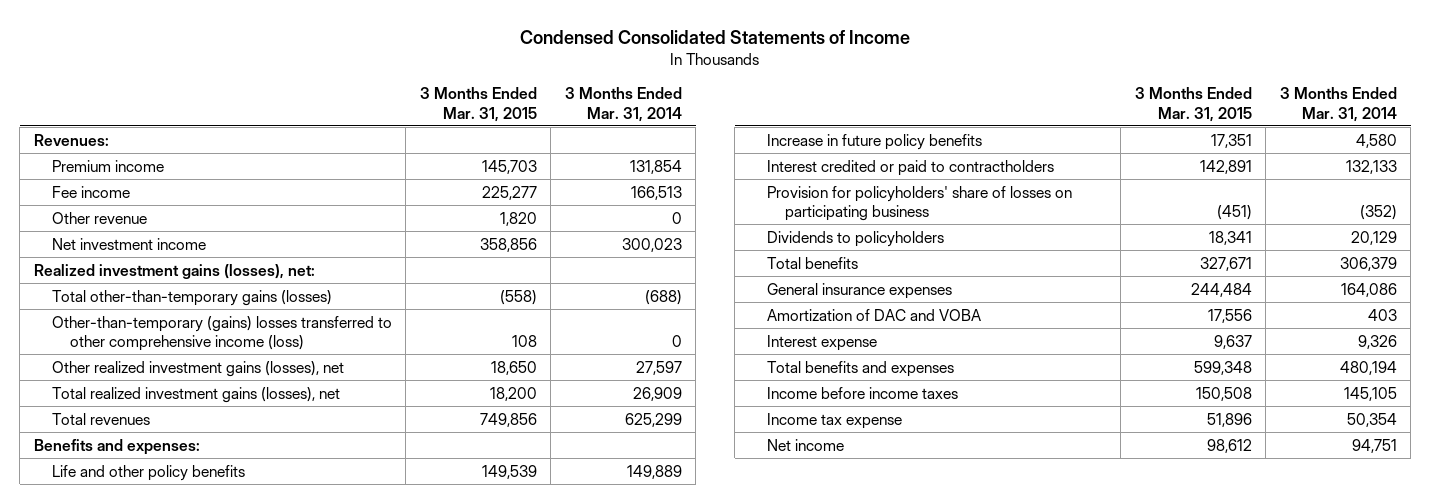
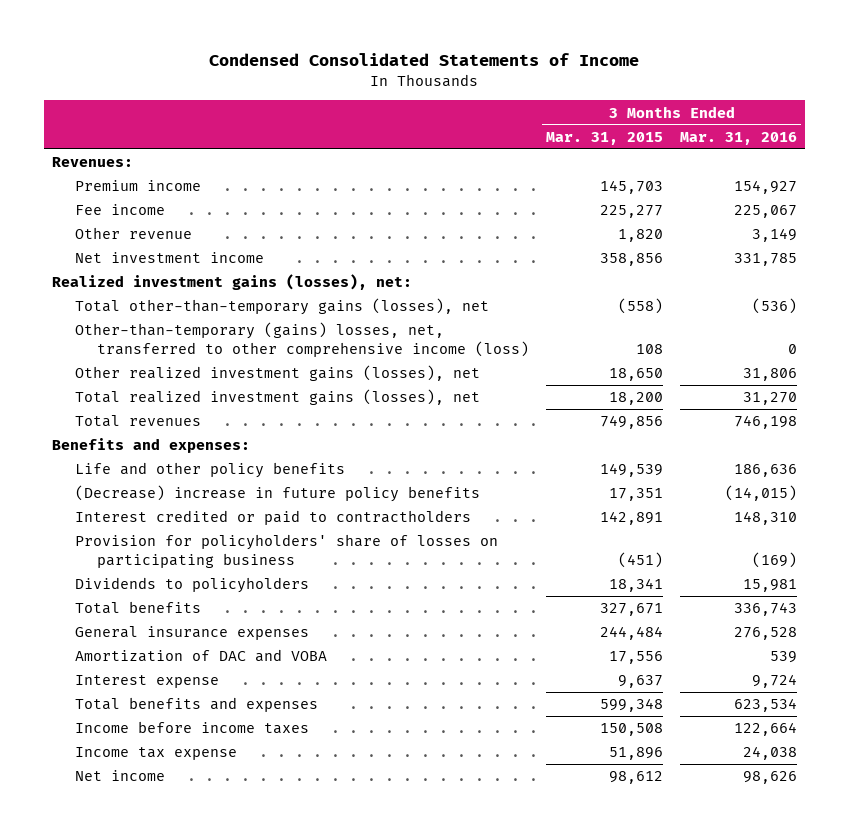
- | 3 Months Ended Mar. 31, 2015 | 3 Months Ended Mar. 31, 2014
+ | 3 Months Ended Mar. 31, 2015 | 3 Months Ended Mar. 31, 2016
- Total other-than-temporary gains (losses) | (558) | (688)
- Other-than-temporary (gains) losses transferred to other comprehensive income (loss) | 108 | 0
+ Total other-than-temporary gains (losses), net | (558) | (536)
+ Other-than-temporary (gains) losses, net, transferred to other comprehensive income (loss) | 108 | 0
- Increase in future policy benefits | 17,351 | 4,580
+ (Decrease) increase in future policy benefits | 17,351 | (14,015)

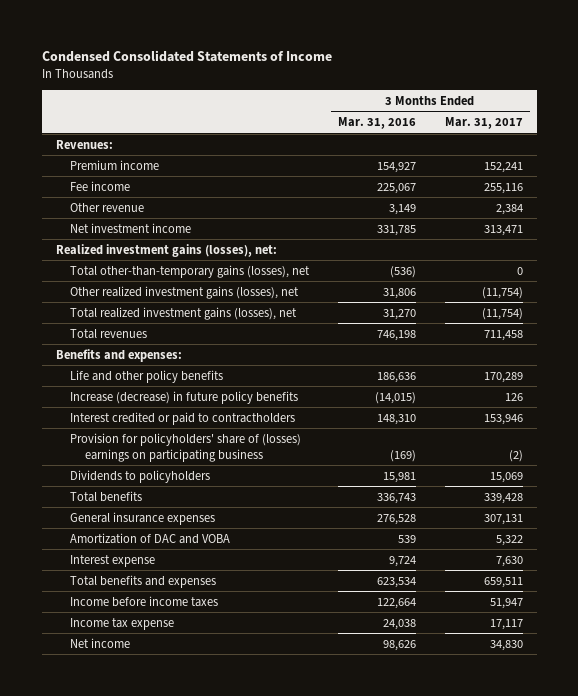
- | 3 Months Ended Mar. 31, 2015 | 3 Months Ended Mar. 31, 2016
+ | 3 Months Ended Mar. 31, 2016 | 3 Months Ended Mar. 31, 2017
- Other-than-temporary (gains) losses, net, transferred to other comprehensive income (loss) | 108 | 0
- (Decrease) increase in future policy benefits | 17,351 | (14,015)
+ Increase (decrease) in future policy benefits | (14,015) | 126
- Provision for policyholders' share of losses on participating business | (451) | (169)
+ Provision for policyholders' share of (losses) earnings on participating business | (169) | (2)

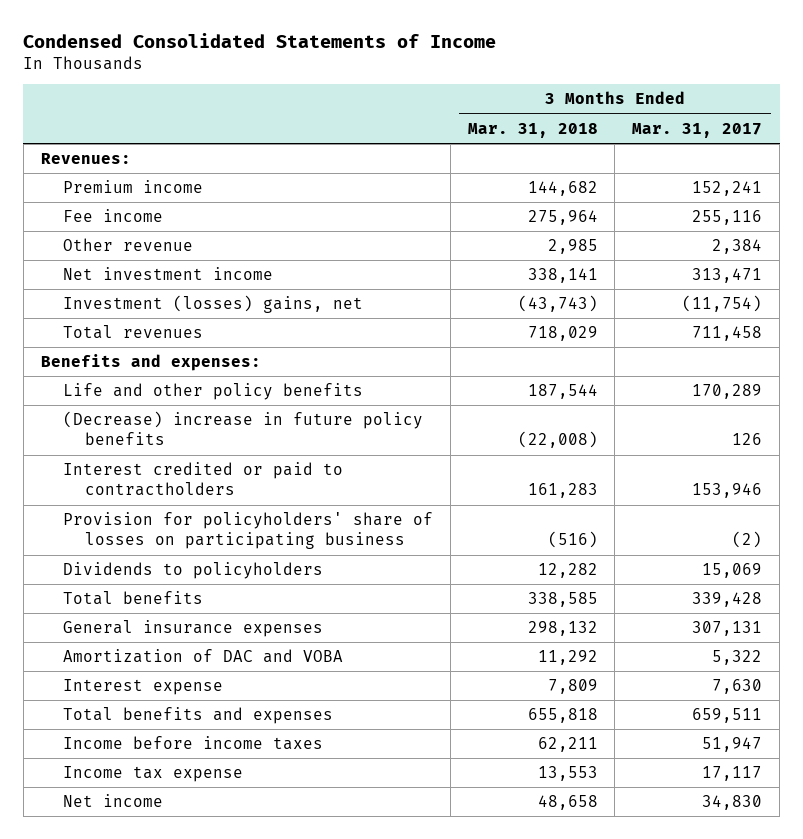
- | 3 Months Ended Mar. 31, 2016 | 3 Months Ended Mar. 31, 2017
+ | 3 Months Ended Mar. 31, 2018 | 3 Months Ended Mar. 31, 2017
- Realized investment gains (losses), net:
- Total other-than-temporary gains (losses), net | (536) | 0
- Other realized investment gains (losses), net | 31,806 | (11,754)
- Total realized investment gains (losses), net | 31,270 | (11,754)
+ Investment (losses) gains, net | (43,743) | (11,754)
- Increase (decrease) in future policy benefits | (14,015) | 126
+ (Decrease) increase in future policy benefits | (22,008) | 126
- Provision for policyholders' share of (losses) earnings on participating business | (169) | (2)
+ Provision for policyholders' share of losses on participating business | (516) | (2)

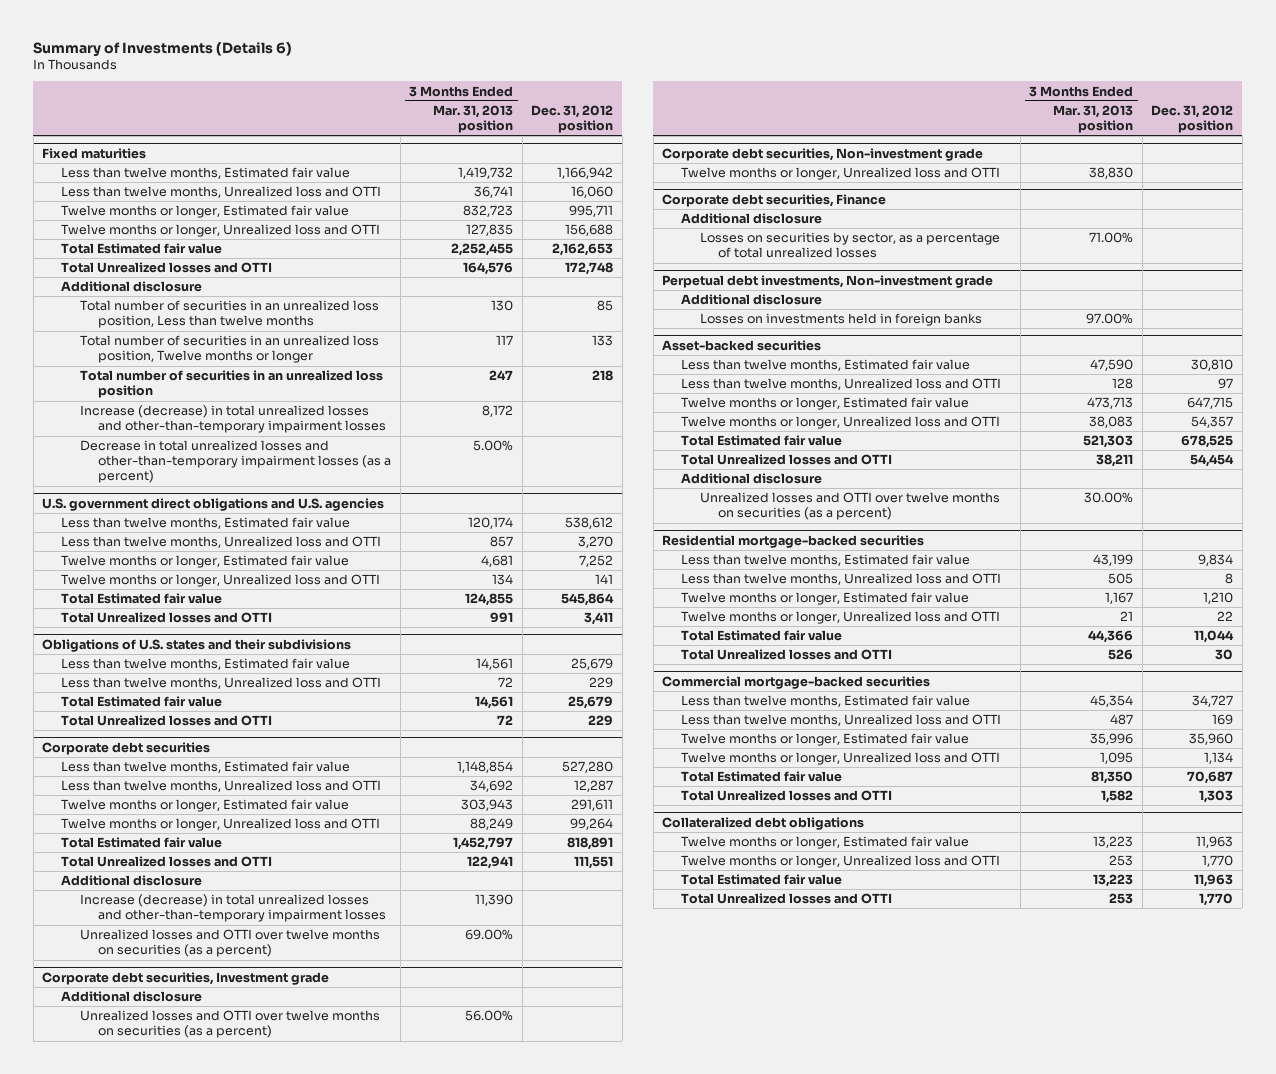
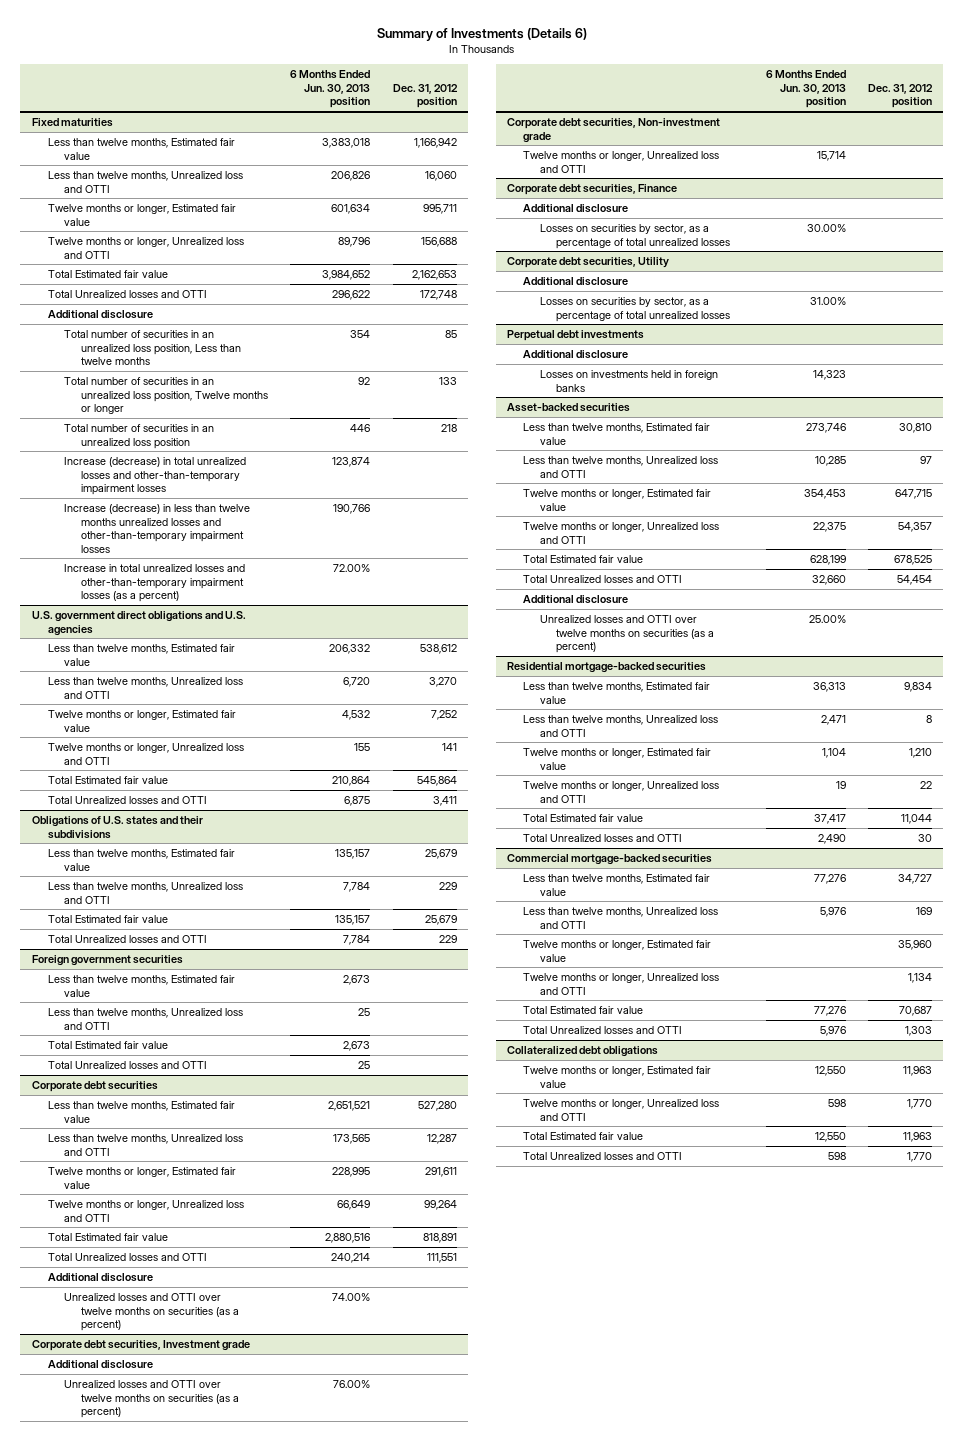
- | 3 Months Ended Mar. 31, 2013 position | Dec. 31, 2012 position
+ | 6 Months Ended Jun. 30, 2013 position | Dec. 31, 2012 position
@ Fixed maturities
- Decrease in total unrealized losses and other-than-temporary impairment losses (as a percent) | 5.00% |
+ Increase (decrease) in less than twelve months unrealized losses and other-than-temporary impairment losses | 190,766 |
+ Increase in total unrealized losses and other-than-temporary impairment losses (as a percent) | 72.00% |
+ Foreign government securities
+ Less than twelve months, Estimated fair value | 2,673 |
+ Less than twelve months, Unrealized loss and OTTI | 25 |
+ Total Estimated fair value | 2,673 |
+ Total Unrealized losses and OTTI | 25 |
@ Corporate debt securities
- Increase (decrease) in total unrealized losses and other-than-temporary impairment losses | 11,390 |
- Perpetual debt investments, Non-investment grade
+ Corporate debt securities, Utility
+ Losses on securities by sector, as a percentage of total unrealized losses | 31.00% |
+ Perpetual debt investments
+ Additional disclosure

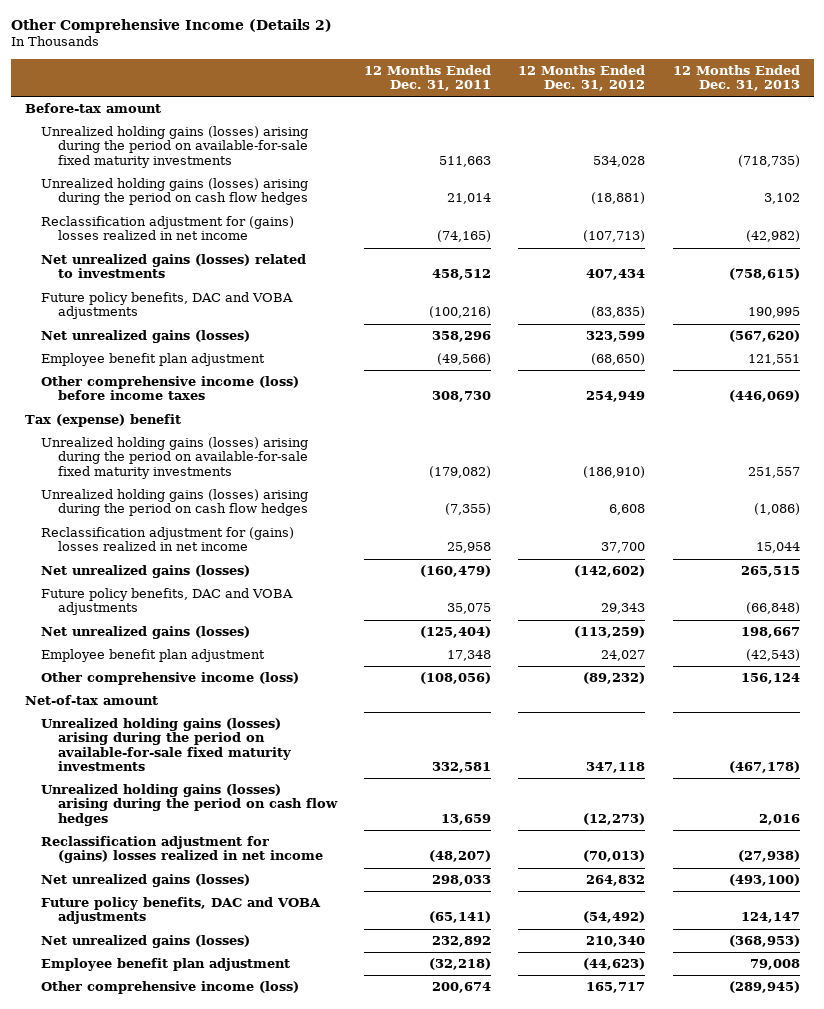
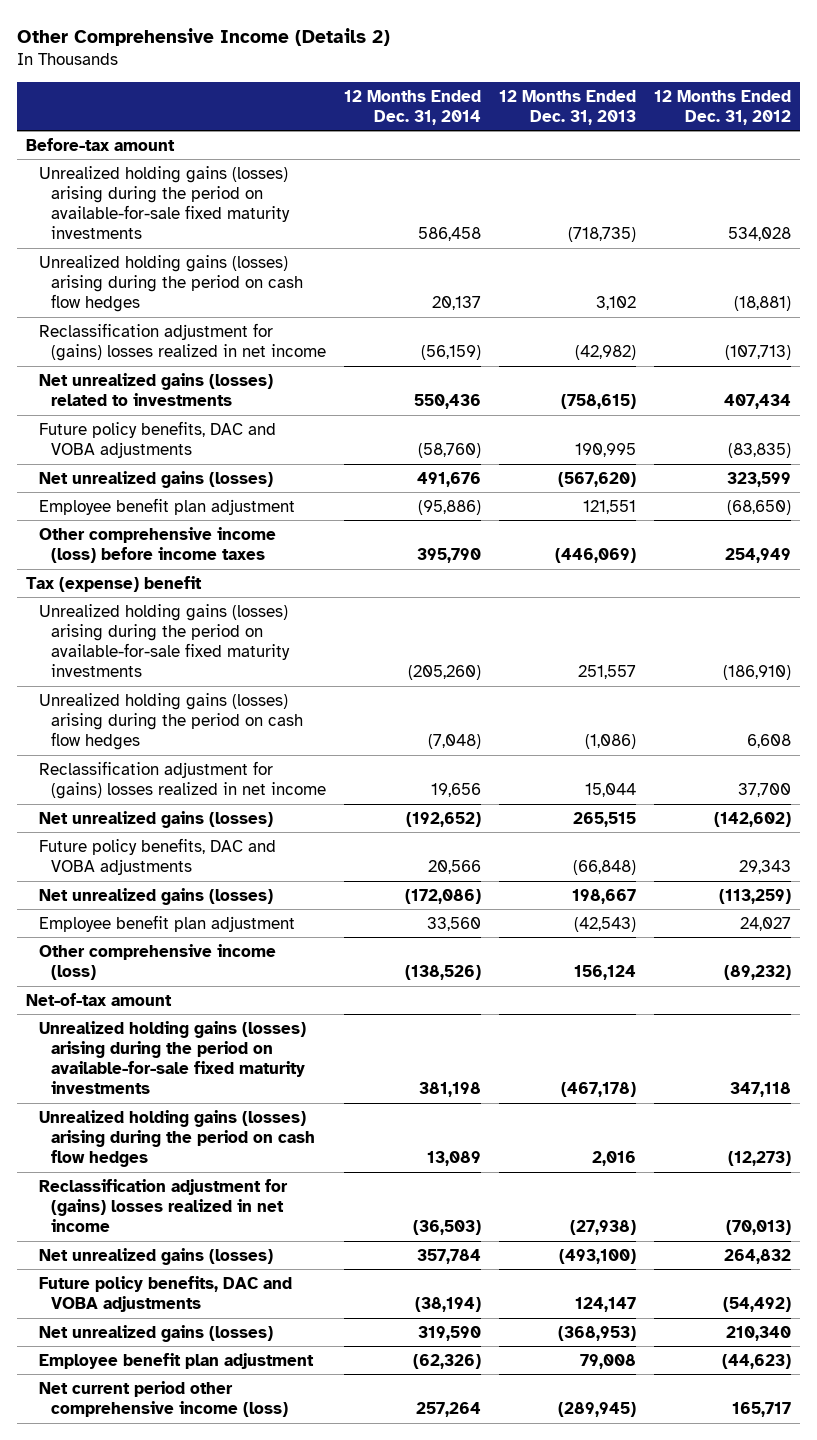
- | 12 Months Ended Dec. 31, 2011 | 12 Months Ended Dec. 31, 2012 | 12 Months Ended Dec. 31, 2013
+ | 12 Months Ended Dec. 31, 2014 | 12 Months Ended Dec. 31, 2013 | 12 Months Ended Dec. 31, 2012
- Other comprehensive income (loss) | 200,674 | 165,717 | (289,945)
+ Net current period other comprehensive income (loss) | 257,264 | (289,945) | 165,717

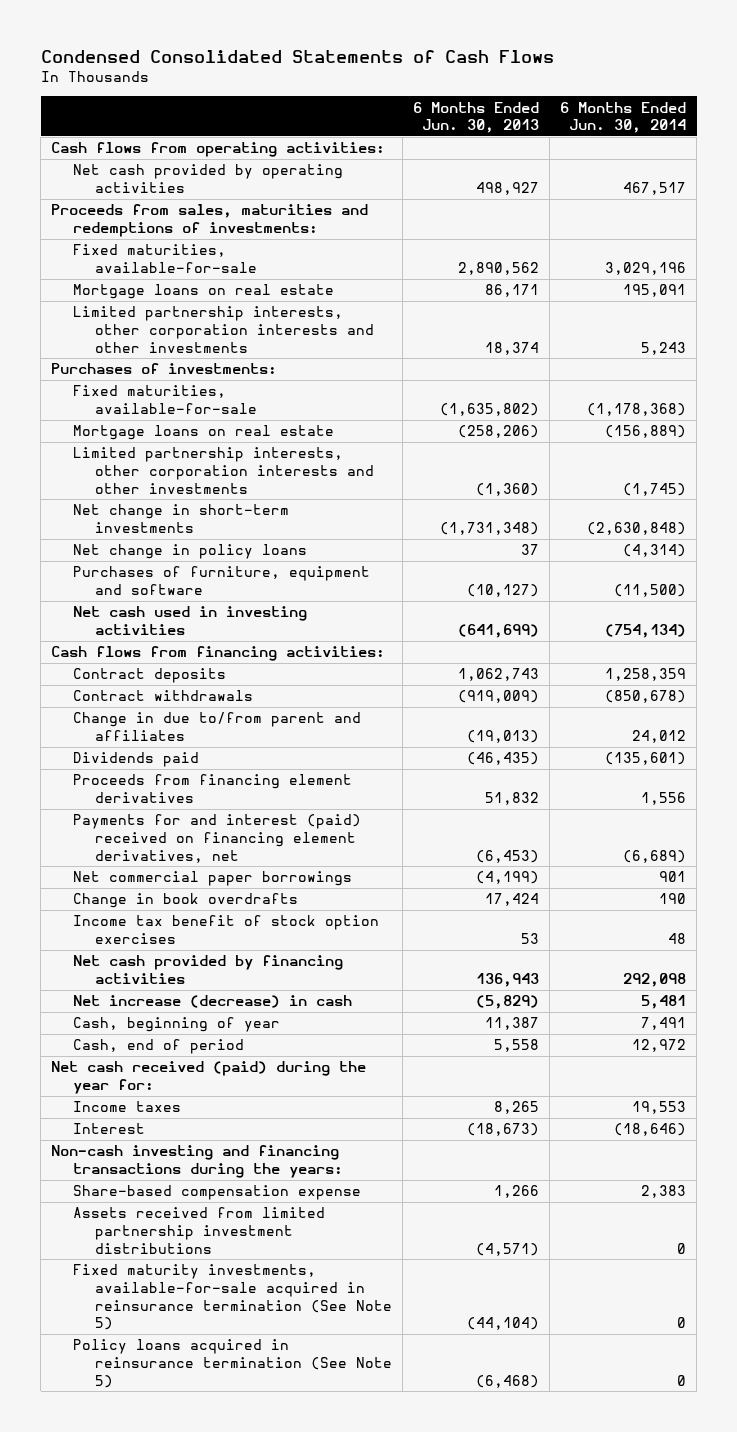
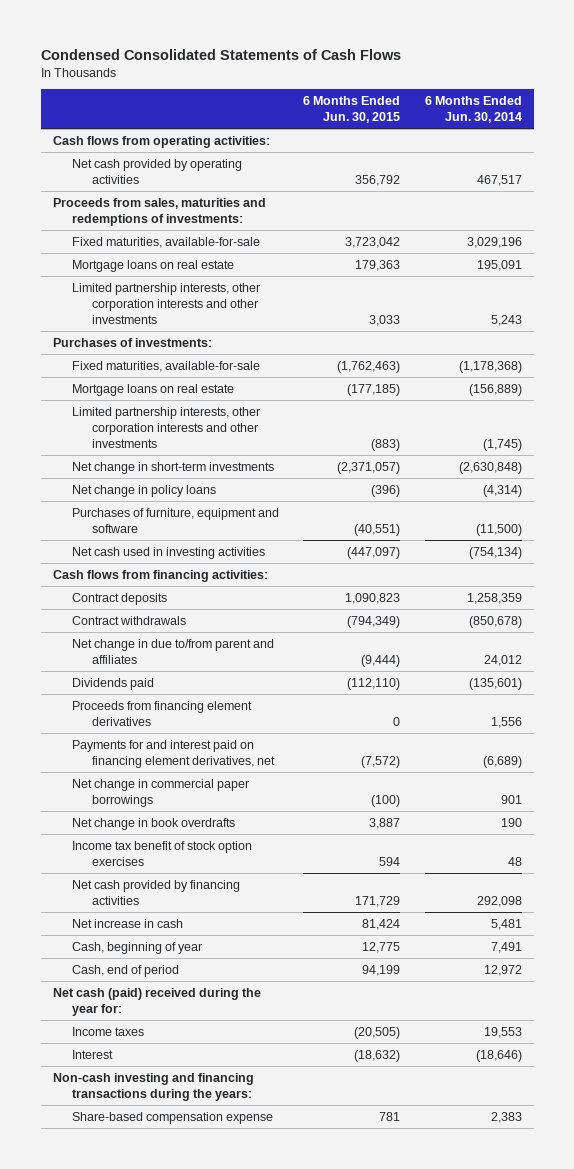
- | 6 Months Ended Jun. 30, 2013 | 6 Months Ended Jun. 30, 2014
+ | 6 Months Ended Jun. 30, 2015 | 6 Months Ended Jun. 30, 2014
- Change in due to/from parent and affiliates | (19,013) | 24,012
+ Net change in due to/from parent and affiliates | (9,444) | 24,012
- Payments for and interest (paid) received on financing element derivatives, net | (6,453) | (6,689)
- Net commercial paper borrowings | (4,199) | 901
- Change in book overdrafts | 17,424 | 190
+ Payments for and interest paid on financing element derivatives, net | (7,572) | (6,689)
+ Net change in commercial paper borrowings | (100) | 901
+ Net change in book overdrafts | 3,887 | 190
- Net increase (decrease) in cash | (5,829) | 5,481
+ Net increase in cash | 81,424 | 5,481
- Net cash received (paid) during the year for:
+ Net cash (paid) received during the year for:
- Assets received from limited partnership investment distributions | (4,571) | 0
- Fixed maturity investments, available-for-sale acquired in reinsurance termination (See Note 5) | (44,104) | 0
- Policy loans acquired in reinsurance termination (See Note 5) | (6,468) | 0

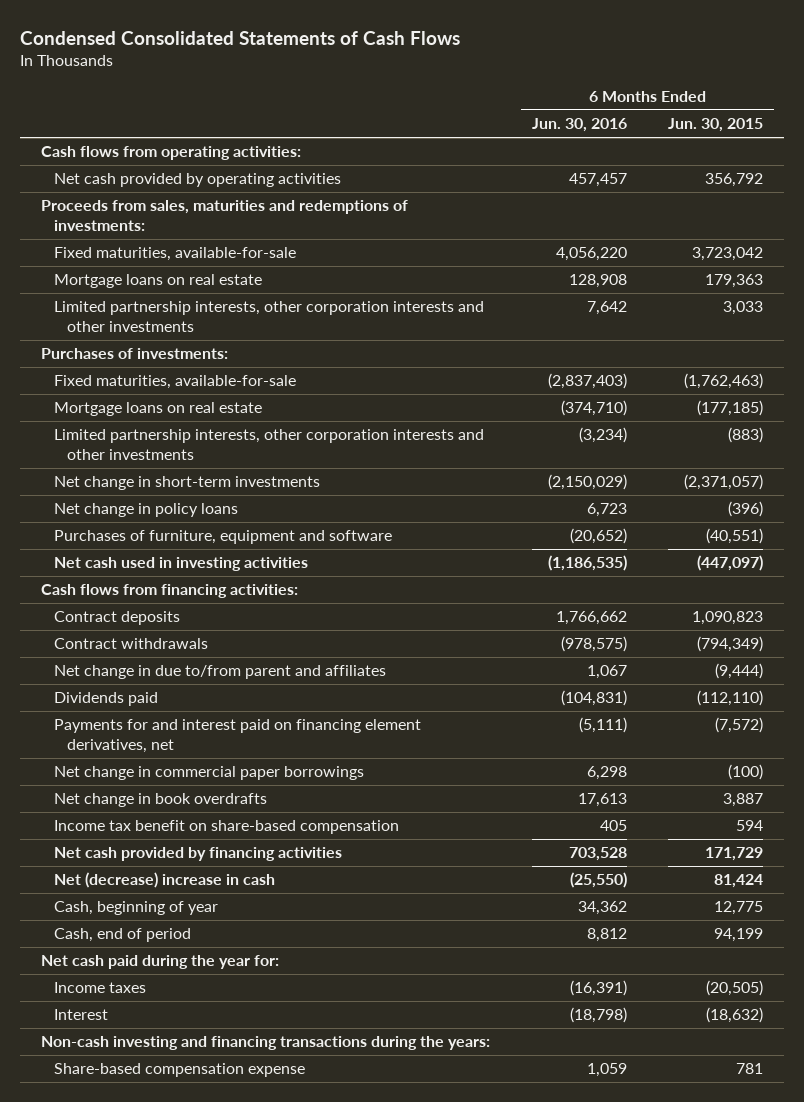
- | 6 Months Ended Jun. 30, 2015 | 6 Months Ended Jun. 30, 2014
+ | 6 Months Ended Jun. 30, 2016 | 6 Months Ended Jun. 30, 2015
- Proceeds from financing element derivatives | 0 | 1,556
- Income tax benefit of stock option exercises | 594 | 48
+ Income tax benefit on share-based compensation | 405 | 594
- Net increase in cash | 81,424 | 5,481
+ Net (decrease) increase in cash | (25,550) | 81,424
- Net cash (paid) received during the year for:
+ Net cash paid during the year for:

